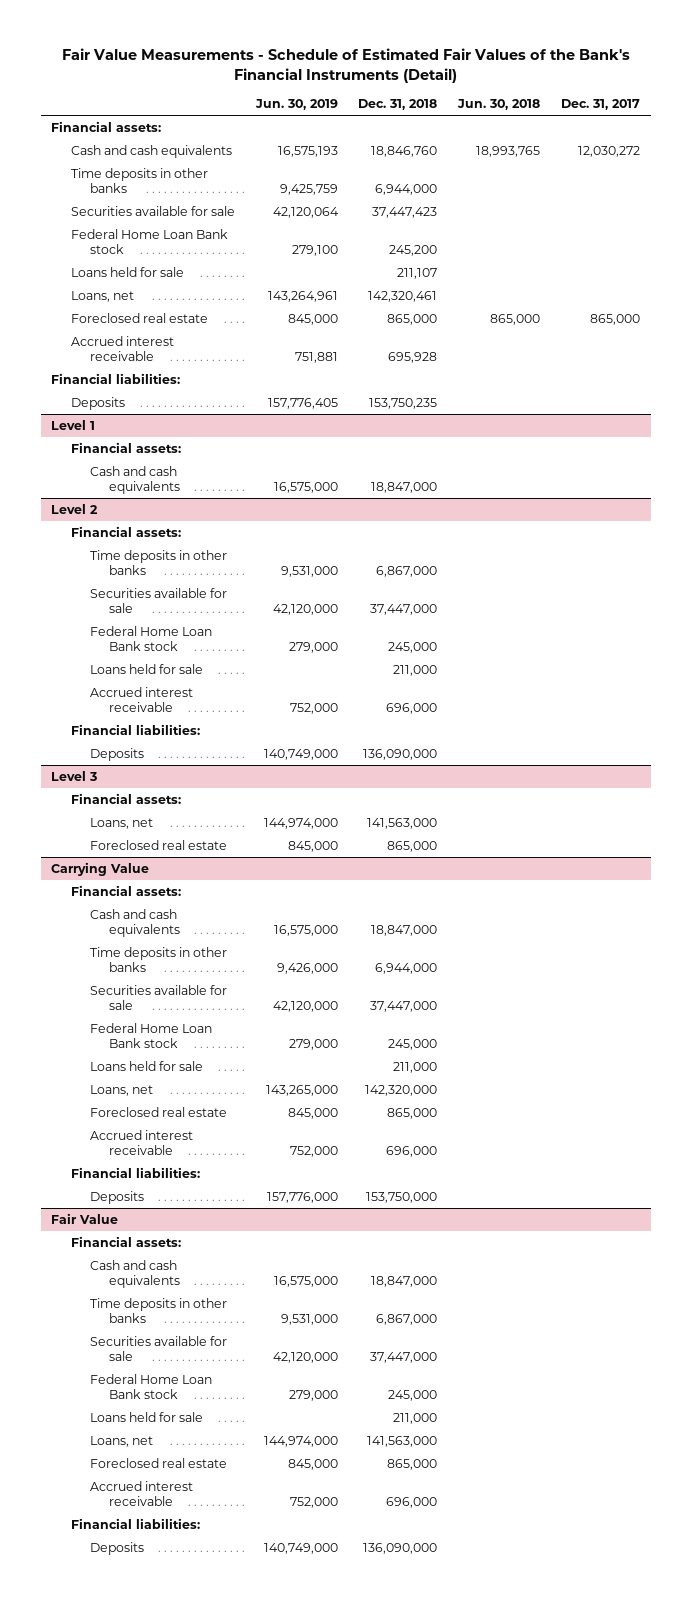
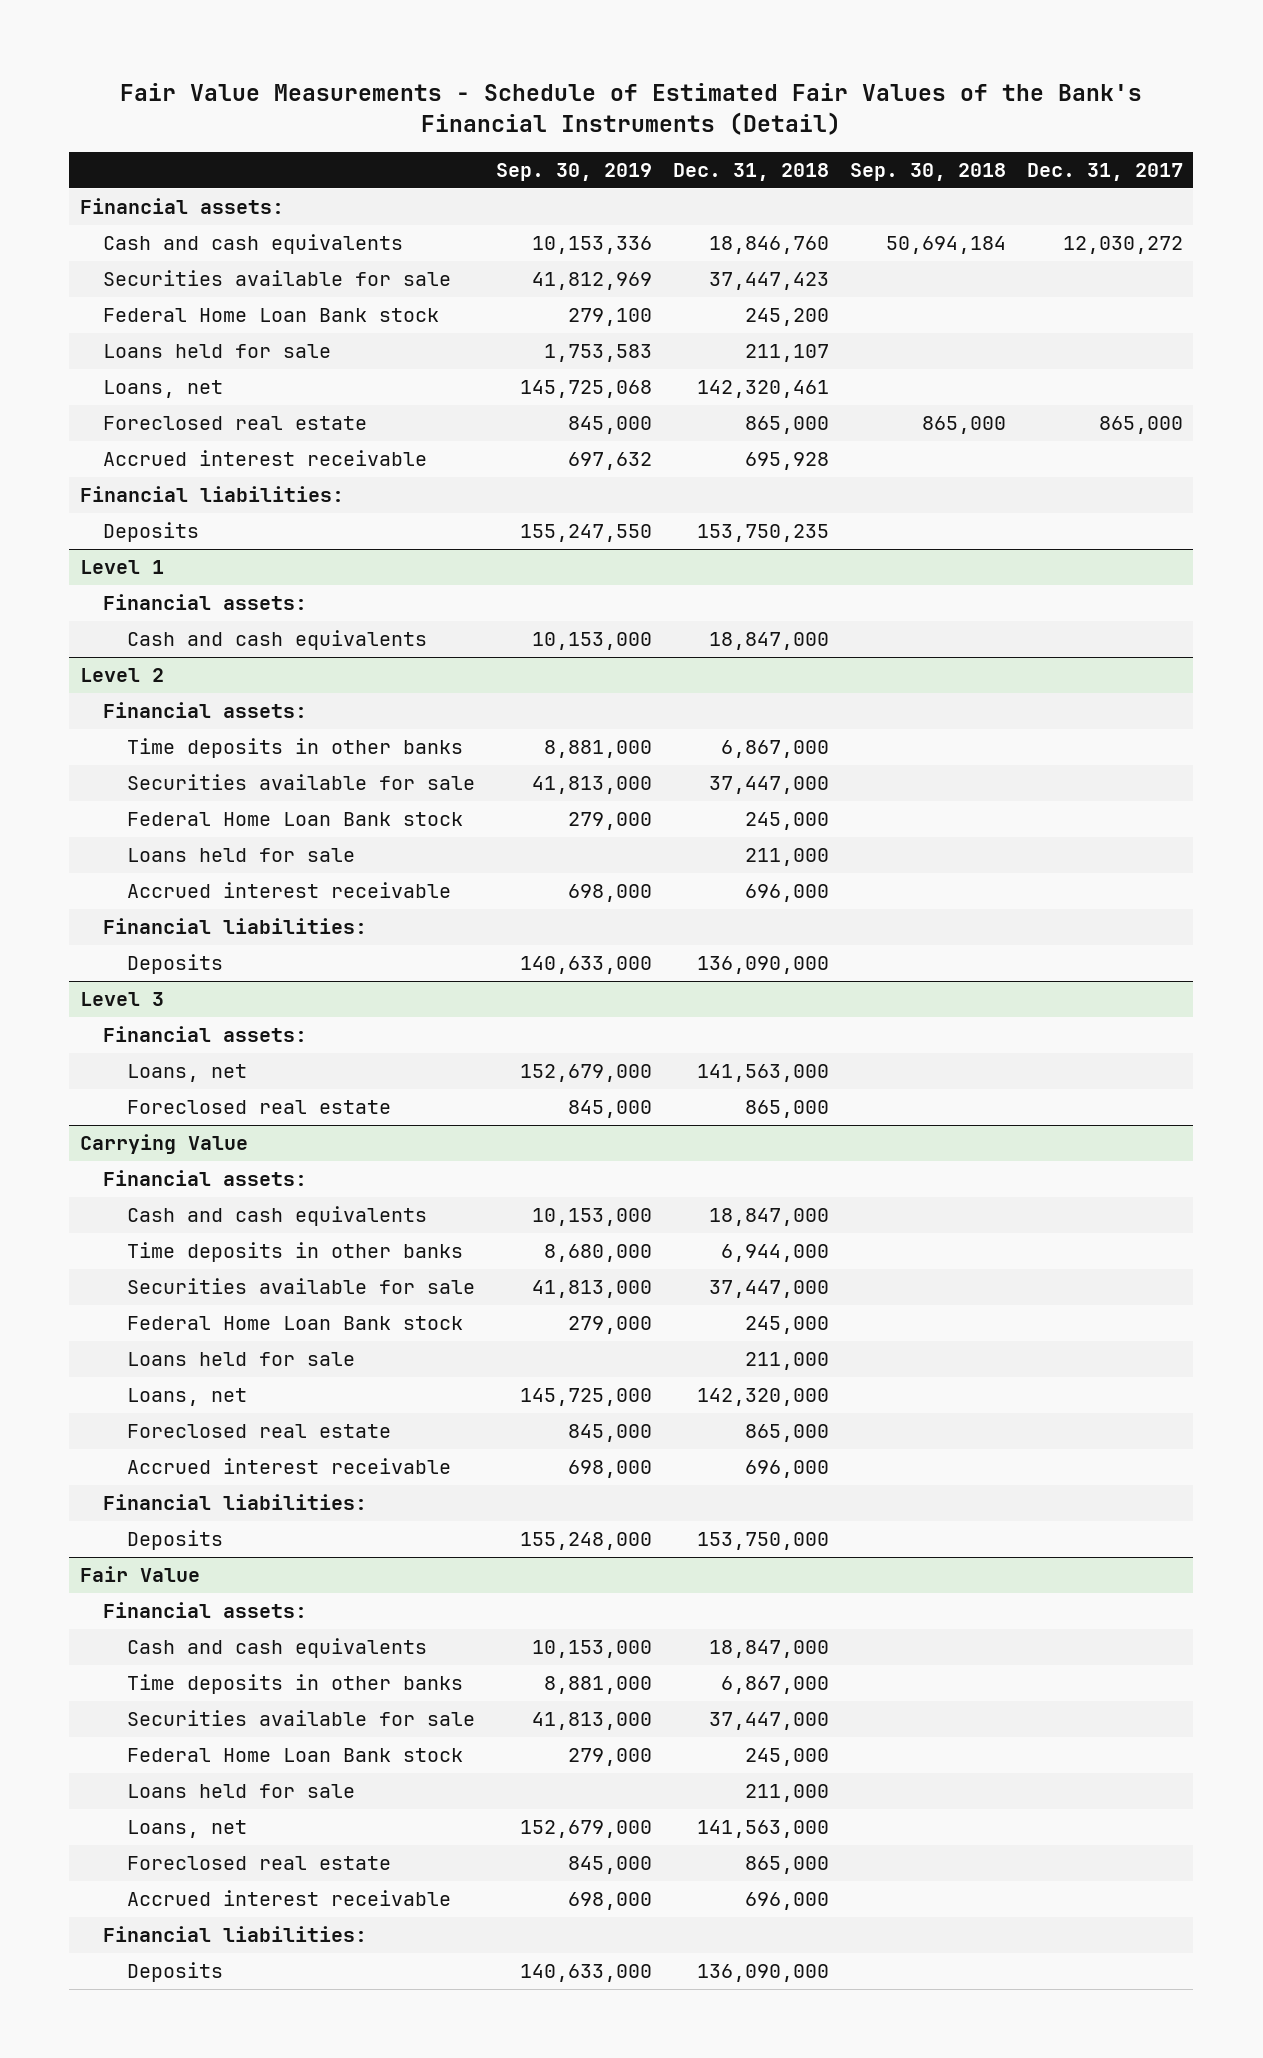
- | Jun. 30, 2019 | Dec. 31, 2018 | Jun. 30, 2018 | Dec. 31, 2017
+ | Sep. 30, 2019 | Dec. 31, 2018 | Sep. 30, 2018 | Dec. 31, 2017
- Time deposits in other banks | 9,425,759 | 6,944,000 | |

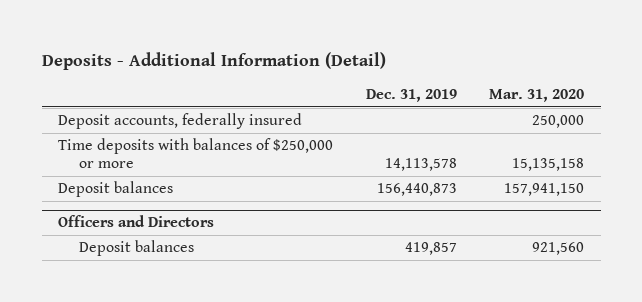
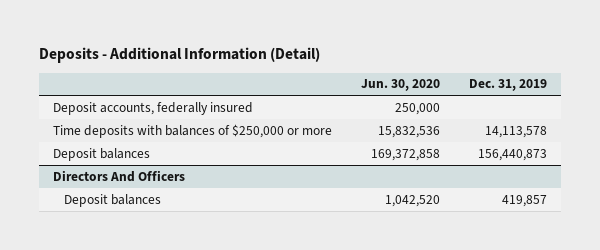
- | Dec. 31, 2019 | Mar. 31, 2020
+ | Jun. 30, 2020 | Dec. 31, 2019
- Officers and Directors
+ Directors And Officers

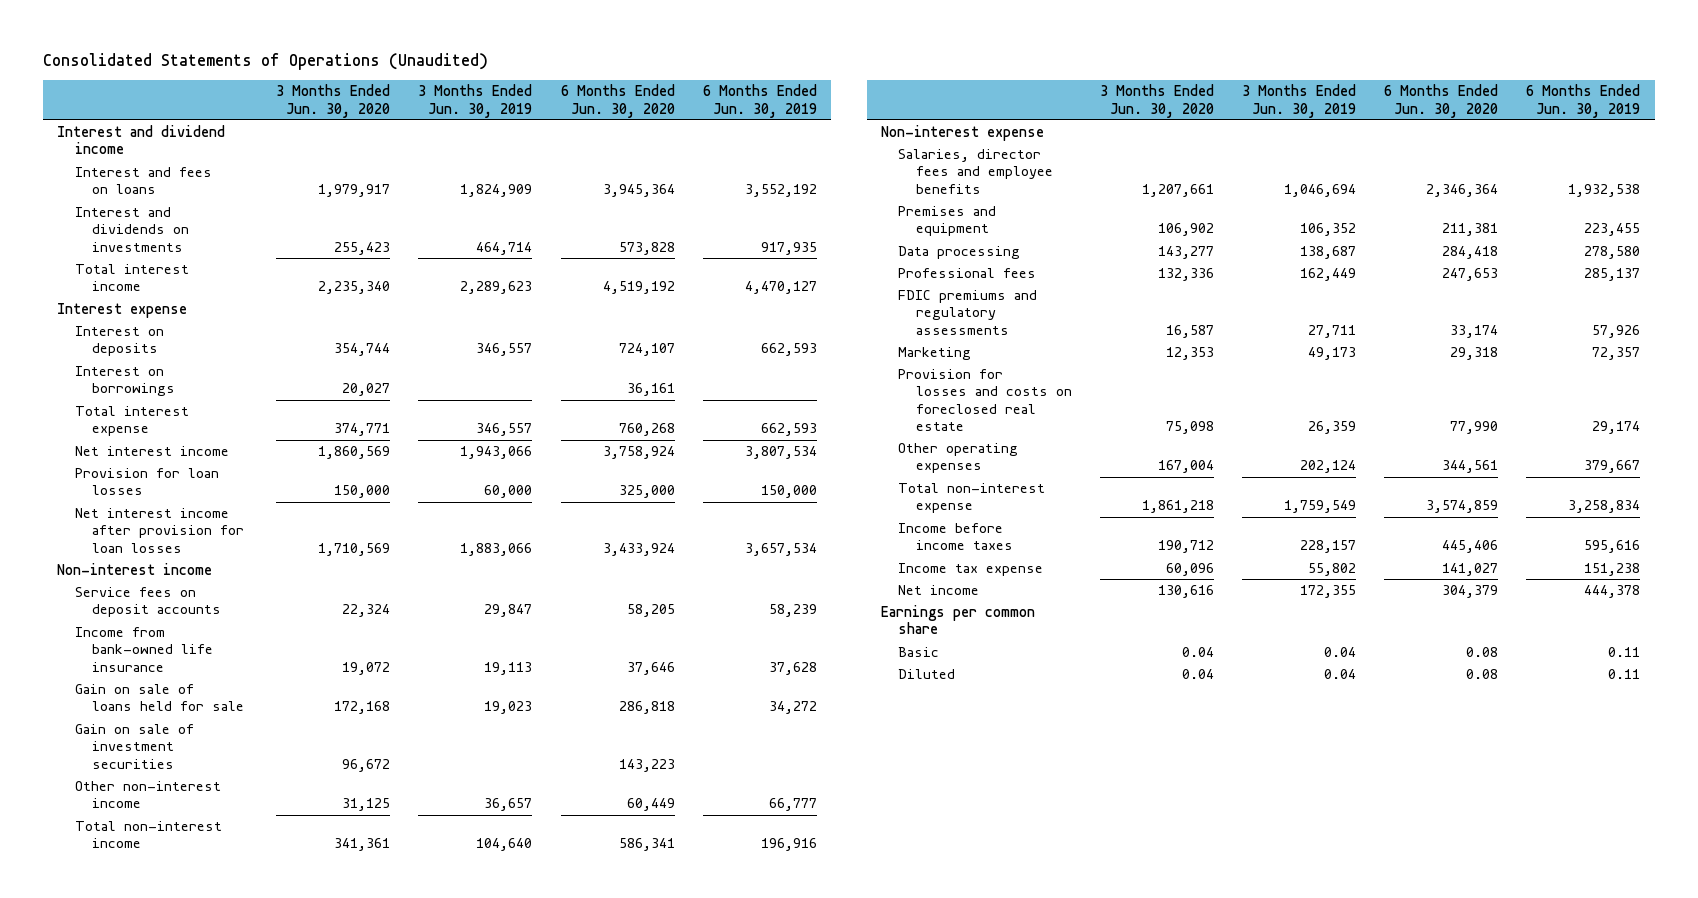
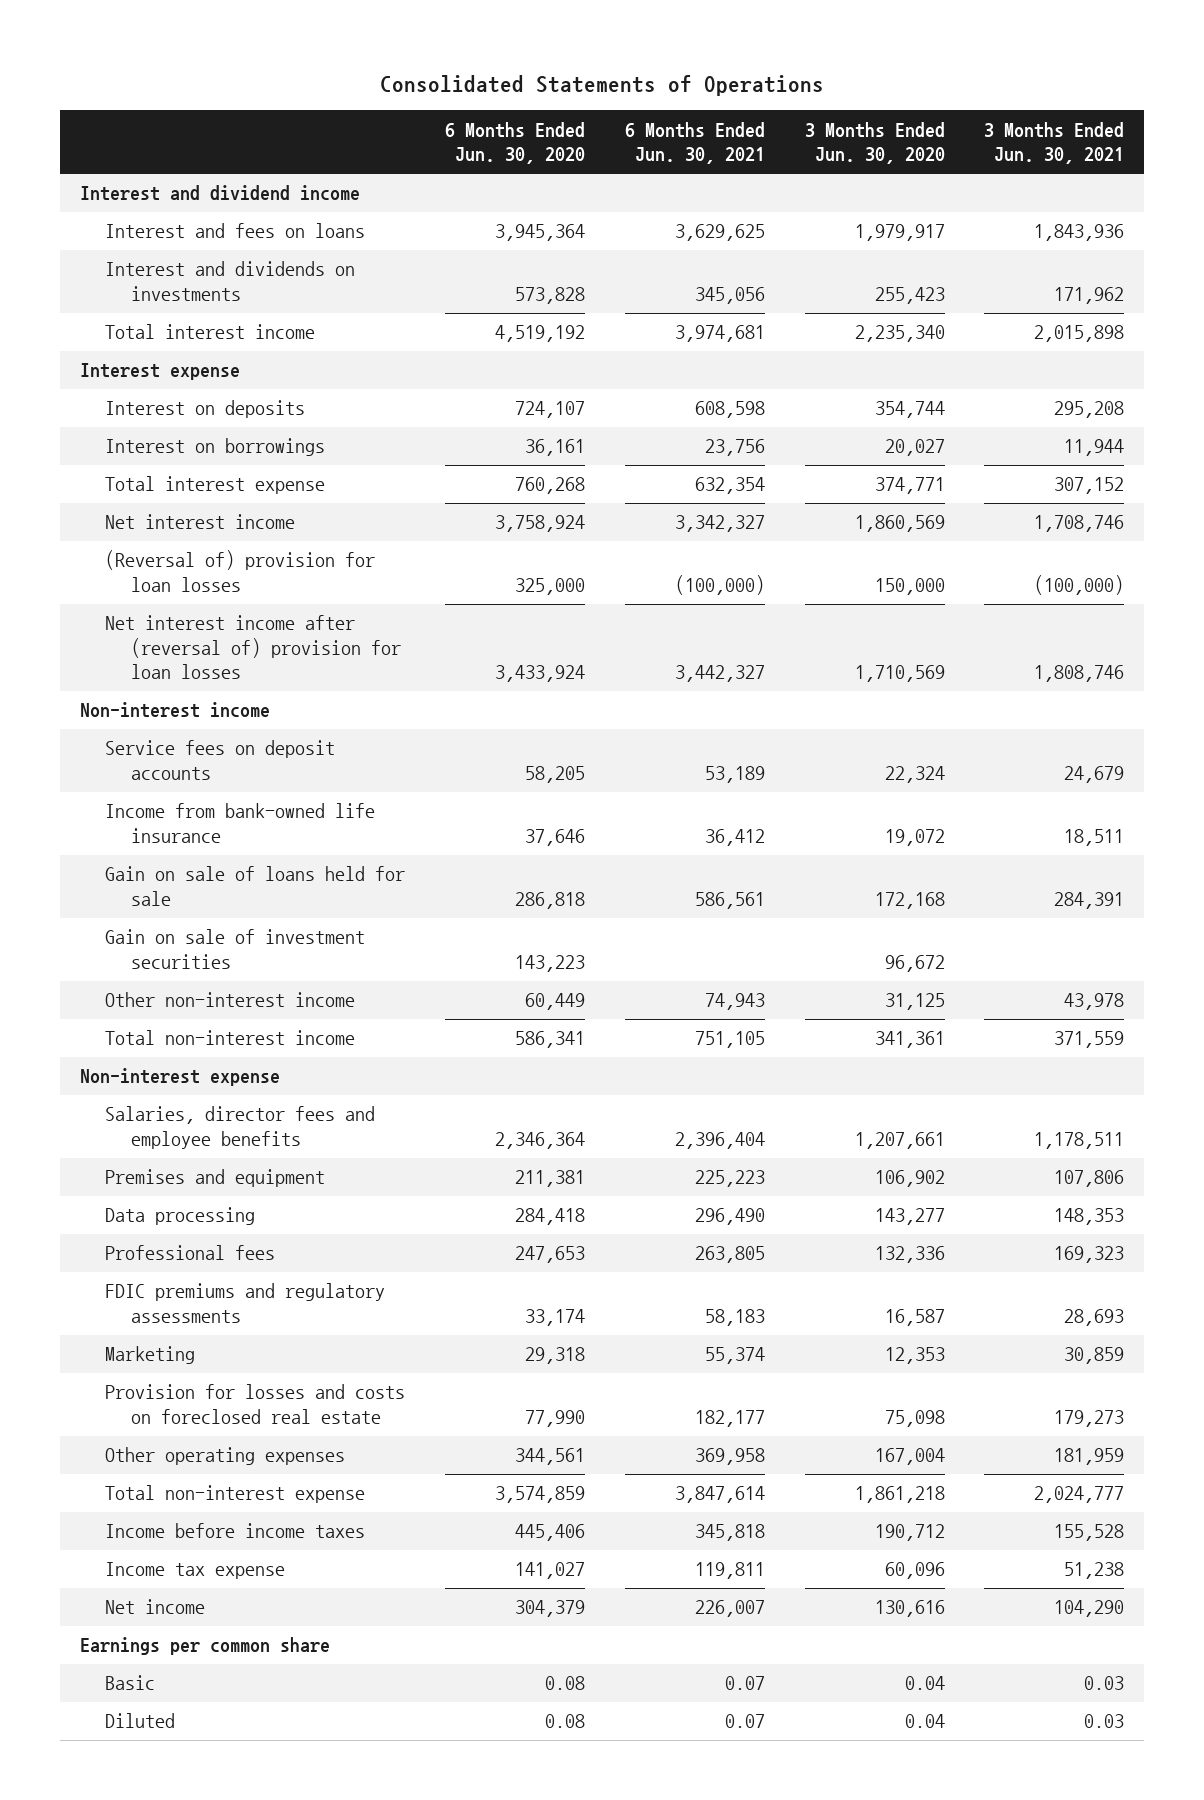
- Consolidated Statements of Operations (Unaudited)
+ Consolidated Statements of Operations
- | 3 Months Ended Jun. 30, 2020 | 3 Months Ended Jun. 30, 2019 | 6 Months Ended Jun. 30, 2020 | 6 Months Ended Jun. 30, 2019
+ | 6 Months Ended Jun. 30, 2020 | 6 Months Ended Jun. 30, 2021 | 3 Months Ended Jun. 30, 2020 | 3 Months Ended Jun. 30, 2021
- Provision for loan losses | 150,000 | 60,000 | 325,000 | 150,000
- Net interest income after provision for loan losses | 1,710,569 | 1,883,066 | 3,433,924 | 3,657,534
+ (Reversal of) provision for loan losses | 325,000 | (100,000) | 150,000 | (100,000)
+ Net interest income after (reversal of) provision for loan losses | 3,433,924 | 3,442,327 | 1,710,569 | 1,808,746

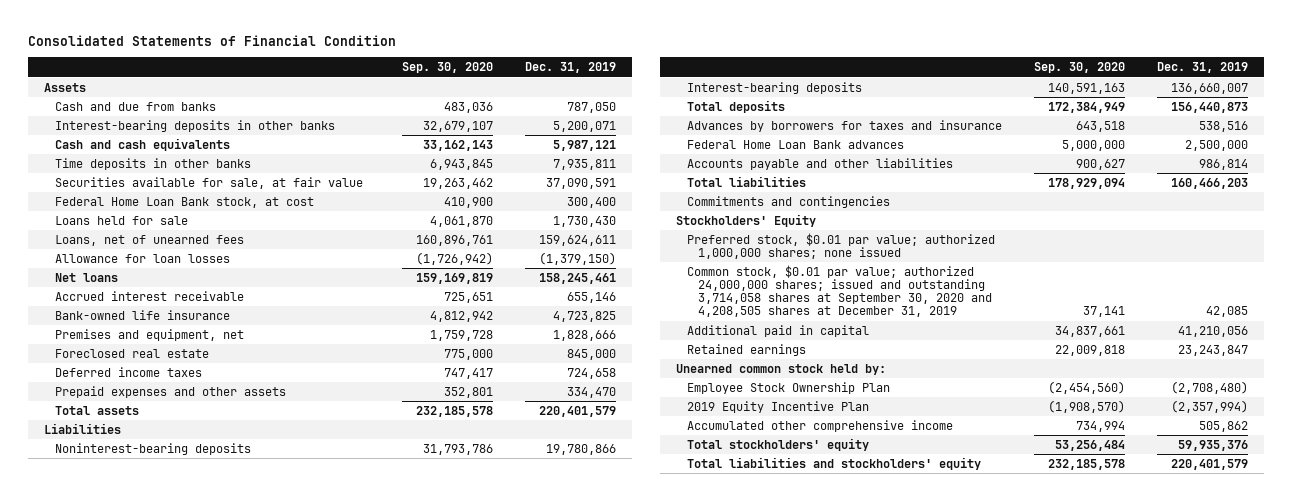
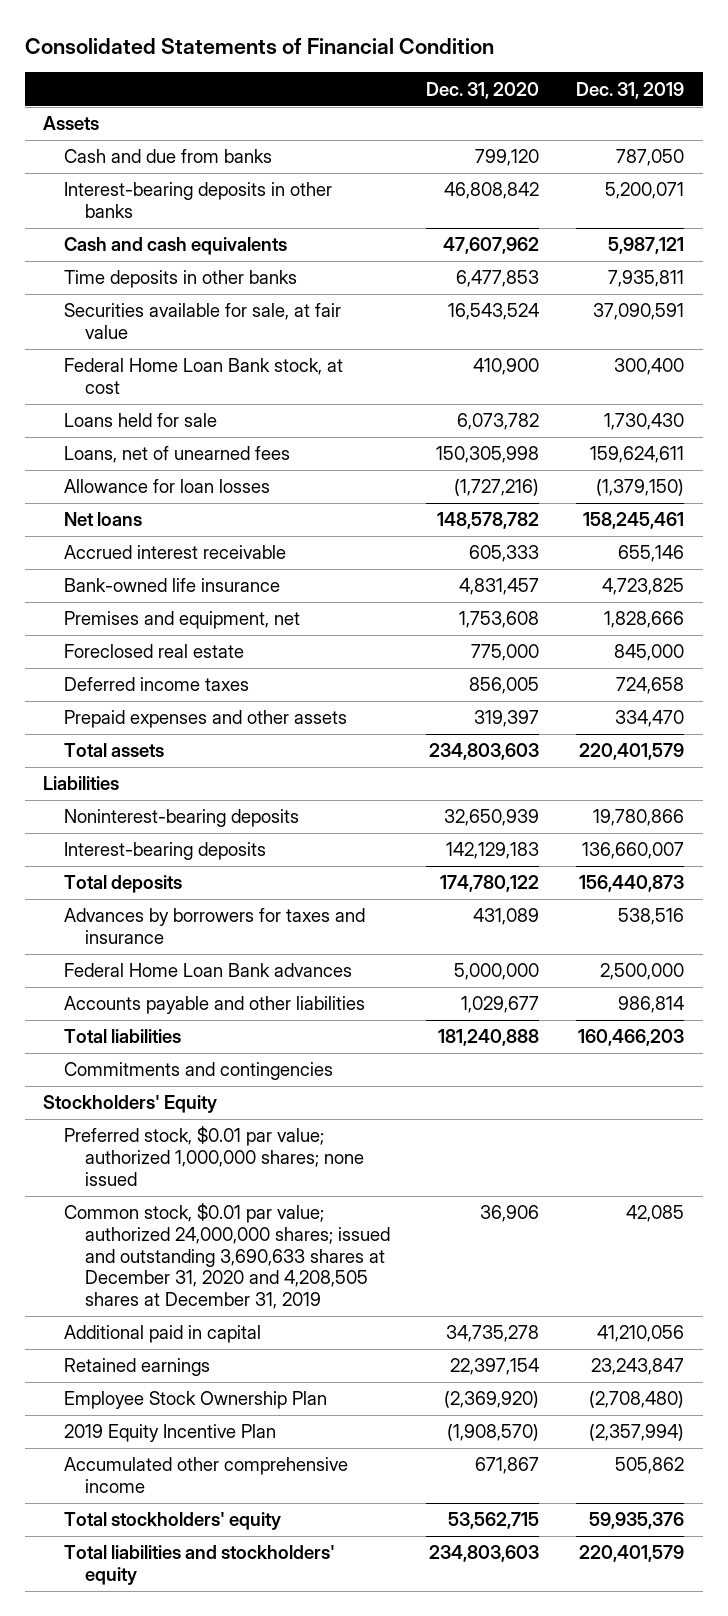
- | Sep. 30, 2020 | Dec. 31, 2019
+ | Dec. 31, 2020 | Dec. 31, 2019
- Common stock, $0.01 par value; authorized 24,000,000 shares; issued and outstanding 3,714,058 shares at September 30, 2020 and 4,208,505 shares at December 31, 2019 | 37,141 | 42,085
+ Common stock, $0.01 par value; authorized 24,000,000 shares; issued and outstanding 3,690,633 shares at December 31, 2020 and 4,208,505 shares at December 31, 2019 | 36,906 | 42,085
- Unearned common stock held by:

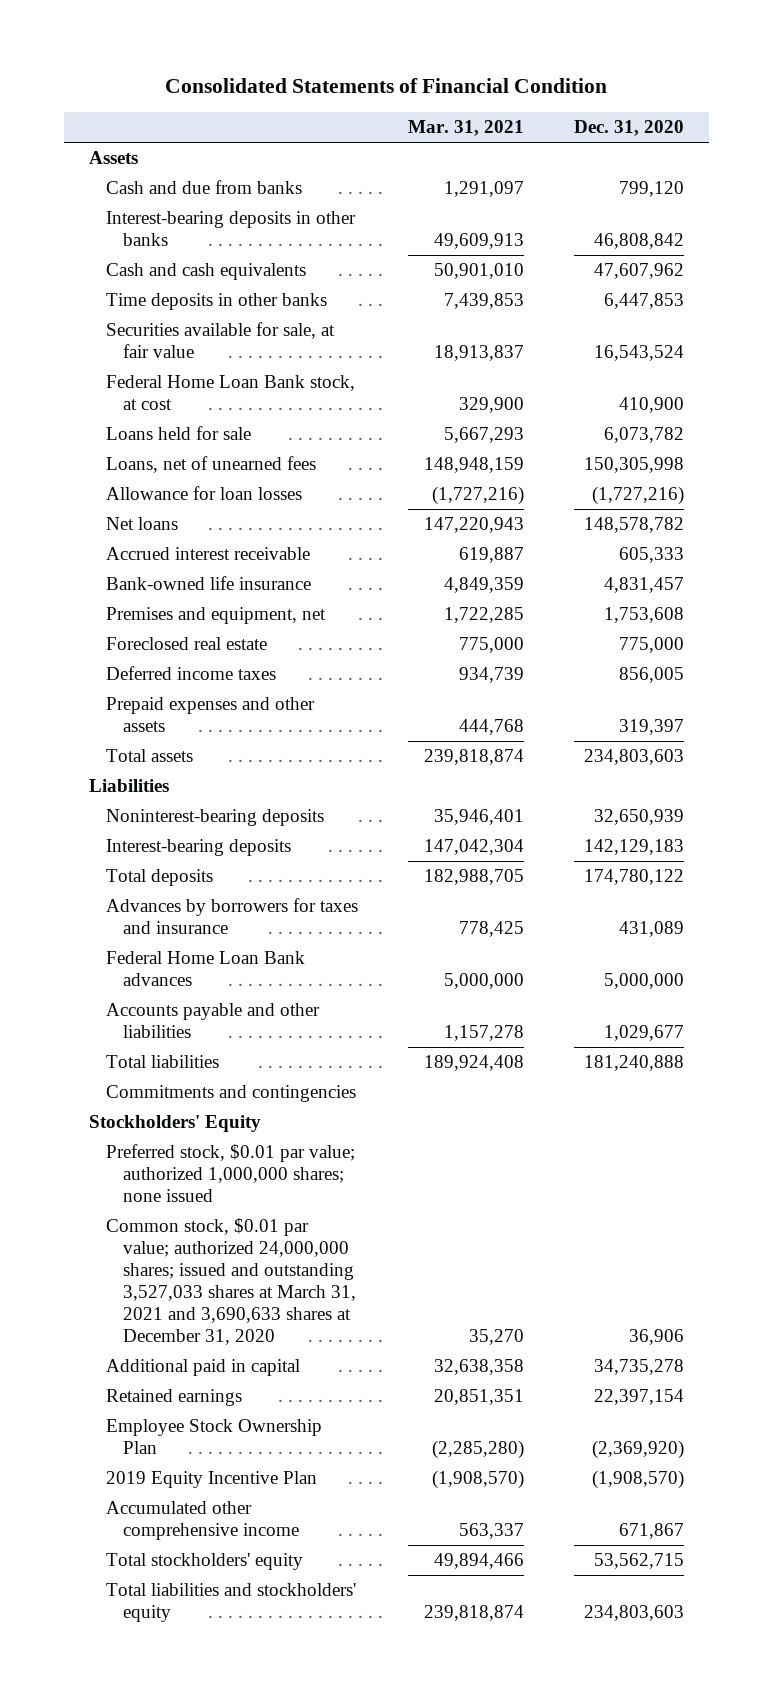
- | Dec. 31, 2020 | Dec. 31, 2019
+ | Mar. 31, 2021 | Dec. 31, 2020
- Time deposits in other banks | 6,477,853 | 7,935,811
+ Time deposits in other banks | 7,439,853 | 6,447,853
- Common stock, $0.01 par value; authorized 24,000,000 shares; issued and outstanding 3,690,633 shares at December 31, 2020 and 4,208,505 shares at December 31, 2019 | 36,906 | 42,085
+ Common stock, $0.01 par value; authorized 24,000,000 shares; issued and outstanding 3,527,033 shares at March 31, 2021 and 3,690,633 shares at December 31, 2020 | 35,270 | 36,906

